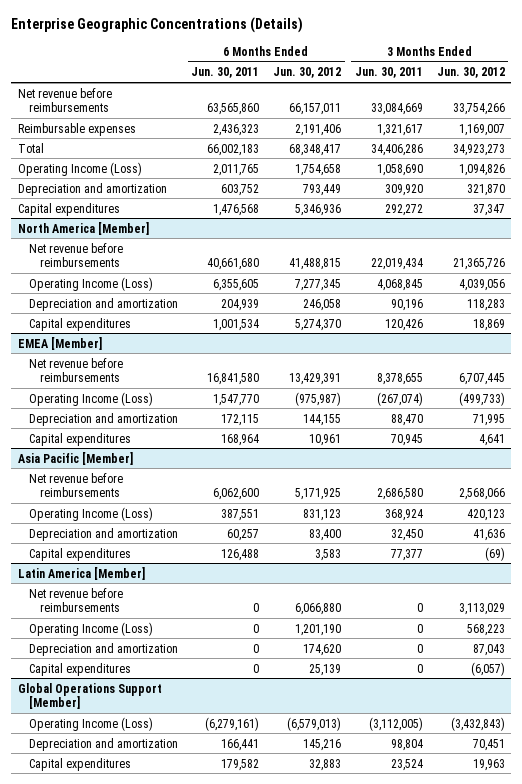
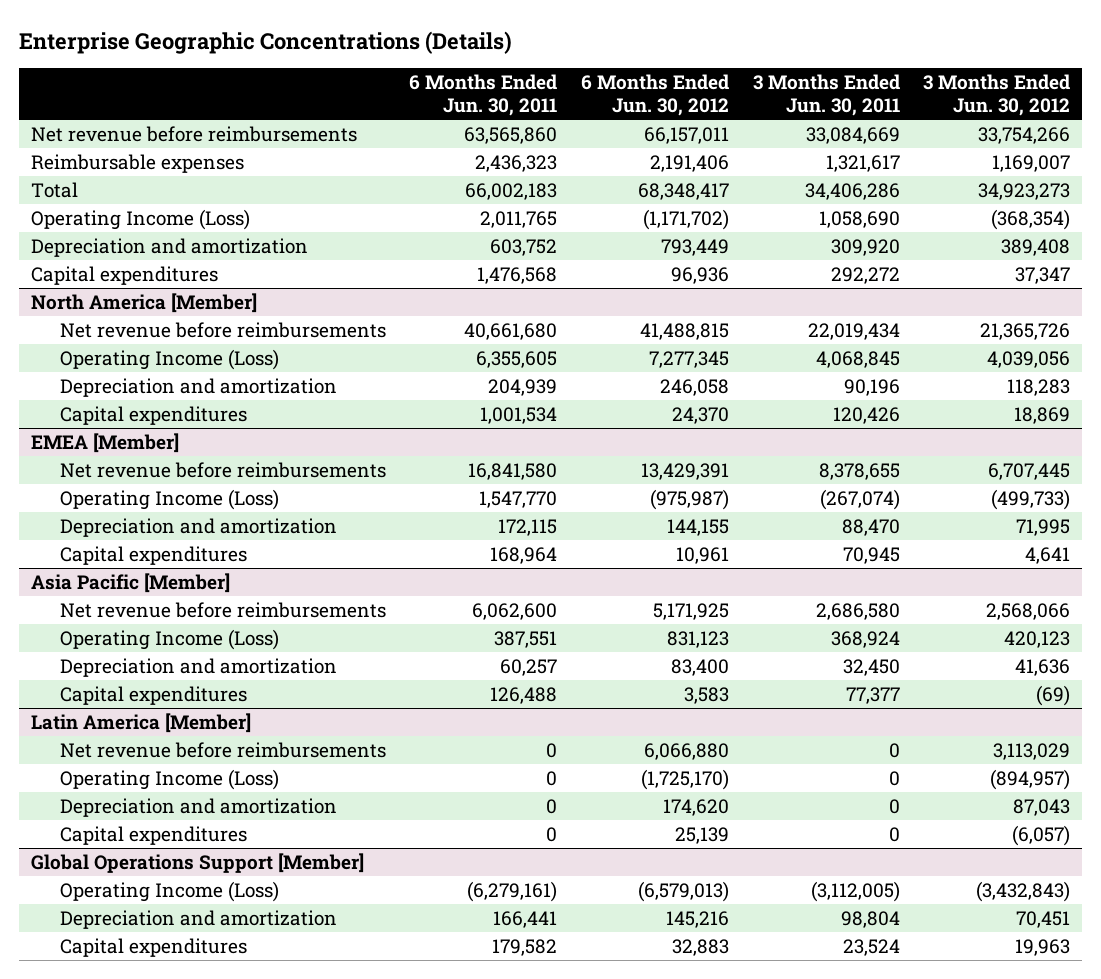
- Operating Income (Loss) | 2,011,765 | 1,754,658 | 1,058,690 | 1,094,826
- Depreciation and amortization | 603,752 | 793,449 | 309,920 | 321,870
- Capital expenditures | 1,476,568 | 5,346,936 | 292,272 | 37,347
+ Operating Income (Loss) | 2,011,765 | (1,171,702) | 1,058,690 | (368,354)
+ Depreciation and amortization | 603,752 | 793,449 | 309,920 | 389,408
+ Capital expenditures | 1,476,568 | 96,936 | 292,272 | 37,347
@ North America [Member]
- Capital expenditures | 1,001,534 | 5,274,370 | 120,426 | 18,869
+ Capital expenditures | 1,001,534 | 24,370 | 120,426 | 18,869
@ Latin America [Member]
- Operating Income (Loss) | 0 | 1,201,190 | 0 | 568,223
+ Operating Income (Loss) | 0 | (1,725,170) | 0 | (894,957)

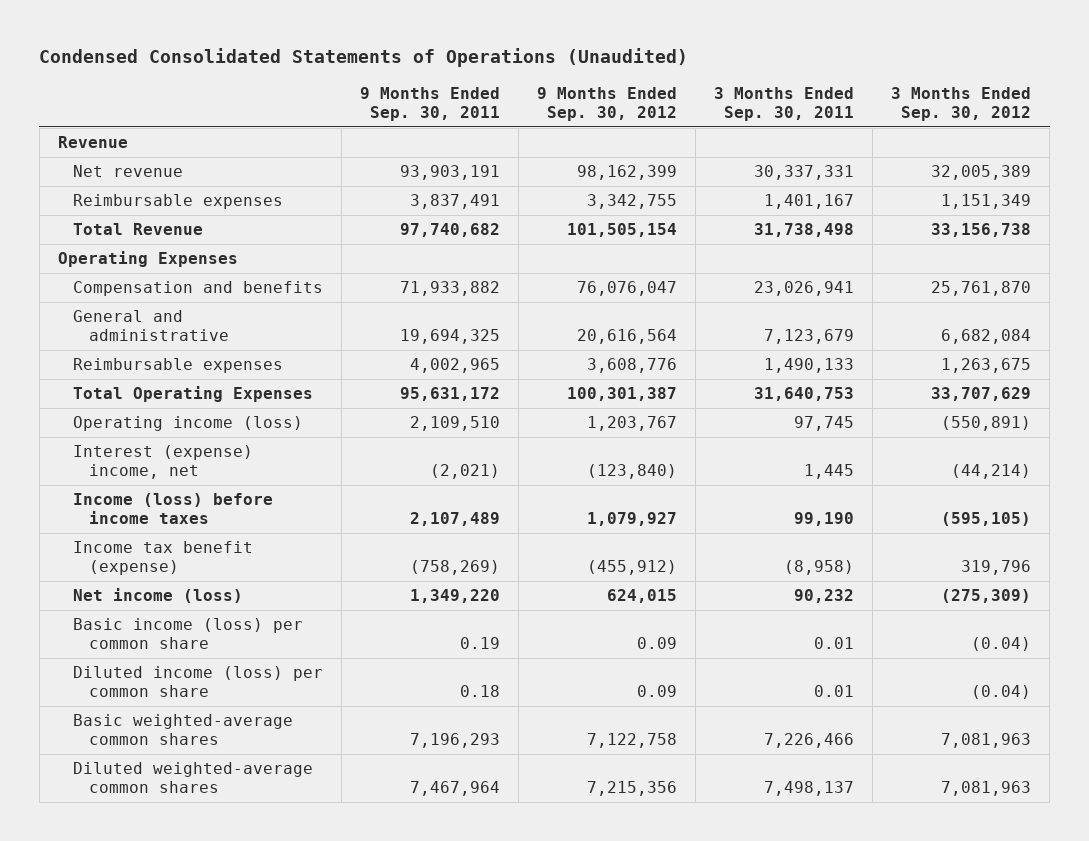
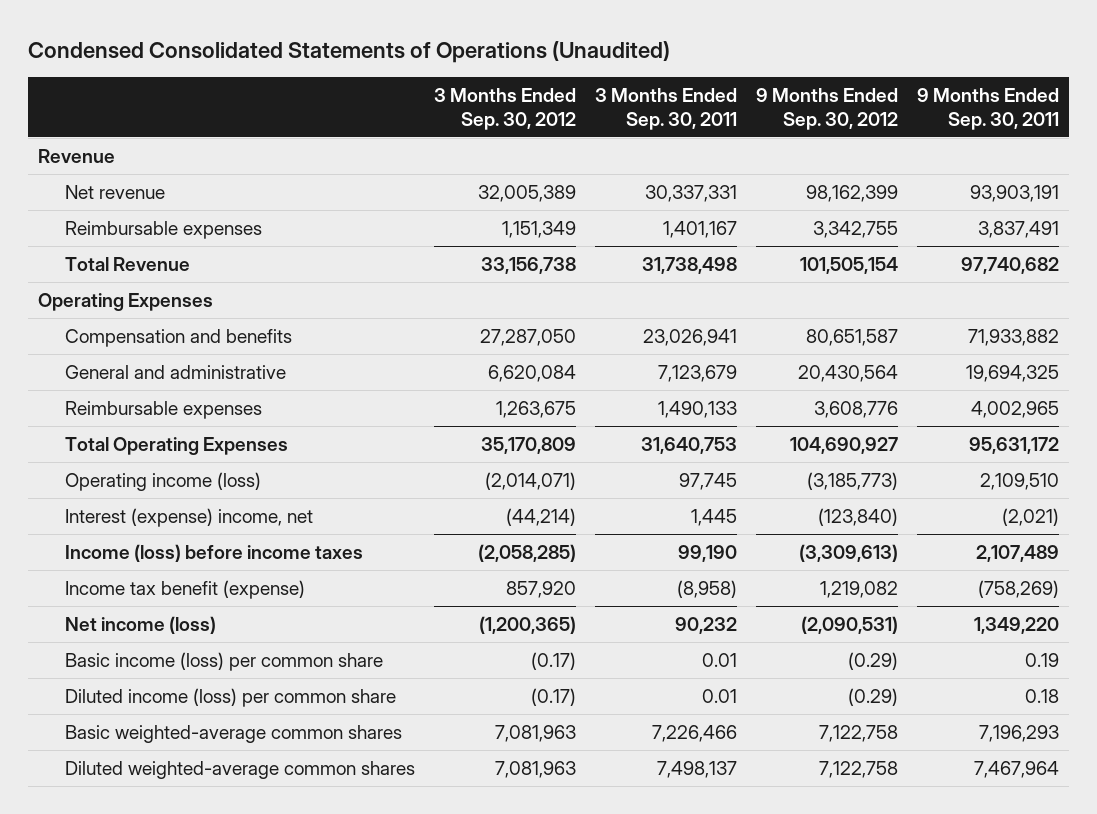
- | 9 Months Ended Sep. 30, 2011 | 9 Months Ended Sep. 30, 2012 | 3 Months Ended Sep. 30, 2011 | 3 Months Ended Sep. 30, 2012
+ | 3 Months Ended Sep. 30, 2012 | 3 Months Ended Sep. 30, 2011 | 9 Months Ended Sep. 30, 2012 | 9 Months Ended Sep. 30, 2011
- Compensation and benefits | 71,933,882 | 76,076,047 | 23,026,941 | 25,761,870
- General and administrative | 19,694,325 | 20,616,564 | 7,123,679 | 6,682,084
+ Compensation and benefits | 27,287,050 | 23,026,941 | 80,651,587 | 71,933,882
+ General and administrative | 6,620,084 | 7,123,679 | 20,430,564 | 19,694,325
- Total Operating Expenses | 95,631,172 | 100,301,387 | 31,640,753 | 33,707,629
- Operating income (loss) | 2,109,510 | 1,203,767 | 97,745 | (550,891)
+ Total Operating Expenses | 35,170,809 | 31,640,753 | 104,690,927 | 95,631,172
+ Operating income (loss) | (2,014,071) | 97,745 | (3,185,773) | 2,109,510
- Income (loss) before income taxes | 2,107,489 | 1,079,927 | 99,190 | (595,105)
- Income tax benefit (expense) | (758,269) | (455,912) | (8,958) | 319,796
- Net income (loss) | 1,349,220 | 624,015 | 90,232 | (275,309)
- Basic income (loss) per common share | 0.19 | 0.09 | 0.01 | (0.04)
- Diluted income (loss) per common share | 0.18 | 0.09 | 0.01 | (0.04)
+ Income (loss) before income taxes | (2,058,285) | 99,190 | (3,309,613) | 2,107,489
+ Income tax benefit (expense) | 857,920 | (8,958) | 1,219,082 | (758,269)
+ Net income (loss) | (1,200,365) | 90,232 | (2,090,531) | 1,349,220
+ Basic income (loss) per common share | (0.17) | 0.01 | (0.29) | 0.19
+ Diluted income (loss) per common share | (0.17) | 0.01 | (0.29) | 0.18
- Diluted weighted-average common shares | 7,467,964 | 7,215,356 | 7,498,137 | 7,081,963
+ Diluted weighted-average common shares | 7,081,963 | 7,498,137 | 7,122,758 | 7,467,964

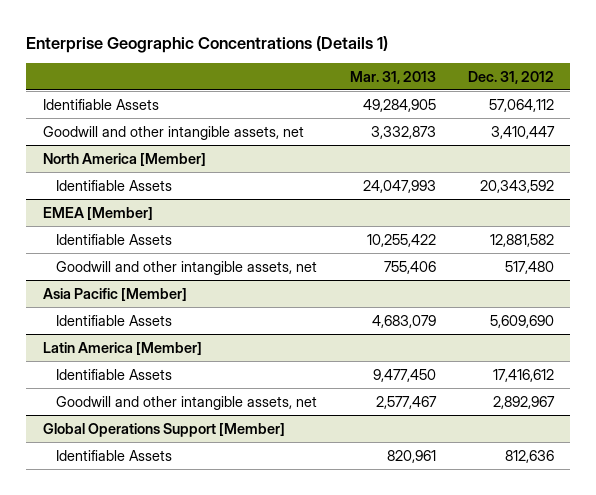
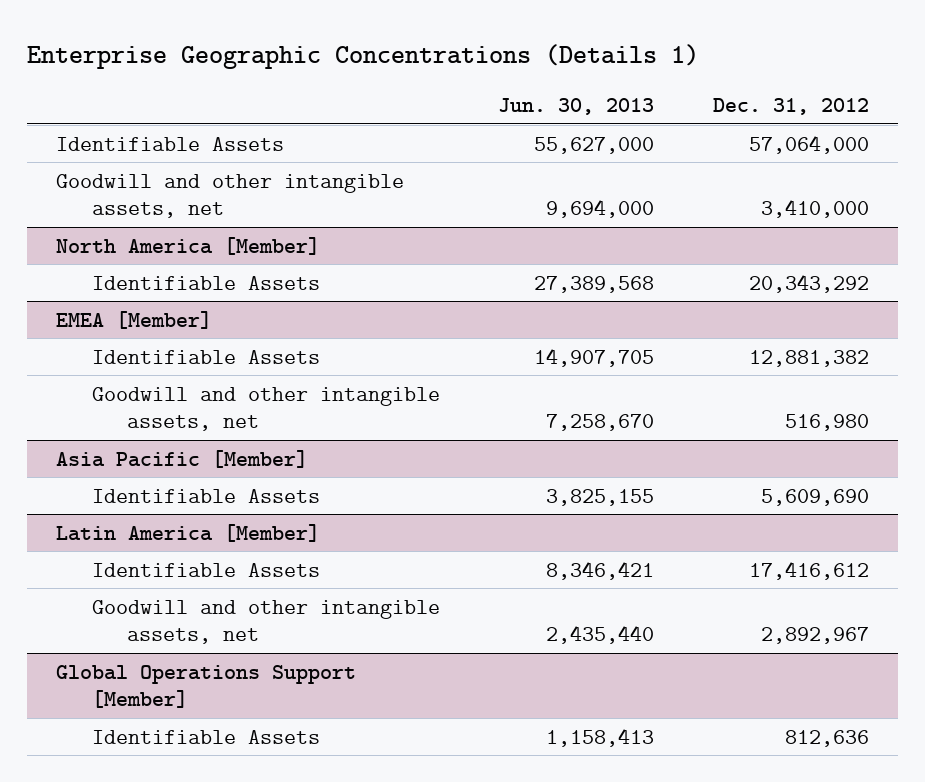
- | Mar. 31, 2013 | Dec. 31, 2012
+ | Jun. 30, 2013 | Dec. 31, 2012
- Identifiable Assets | 49,284,905 | 57,064,112
- Goodwill and other intangible assets, net | 3,332,873 | 3,410,447
+ Identifiable Assets | 55,627,000 | 57,064,000
+ Goodwill and other intangible assets, net | 9,694,000 | 3,410,000
@ North America [Member]
- Identifiable Assets | 24,047,993 | 20,343,592
+ Identifiable Assets | 27,389,568 | 20,343,292
@ EMEA [Member]
- Identifiable Assets | 10,255,422 | 12,881,582
- Goodwill and other intangible assets, net | 755,406 | 517,480
+ Identifiable Assets | 14,907,705 | 12,881,382
+ Goodwill and other intangible assets, net | 7,258,670 | 516,980

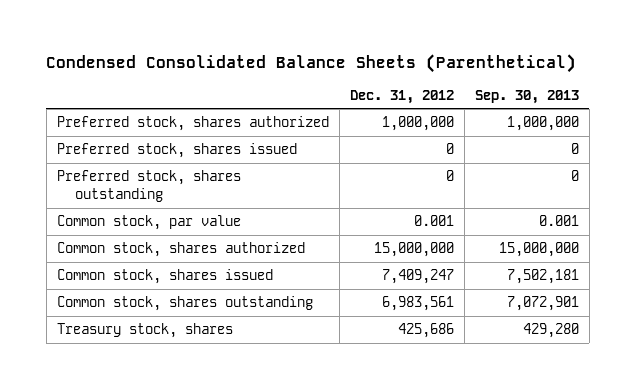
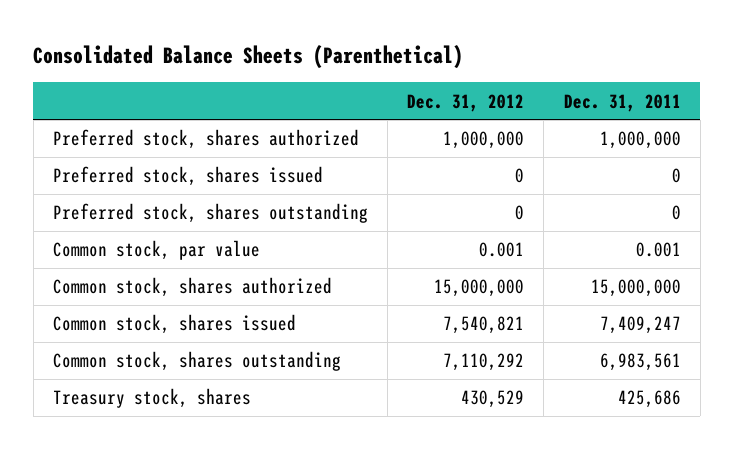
- Condensed Consolidated Balance Sheets (Parenthetical)
+ Consolidated Balance Sheets (Parenthetical)
- | Dec. 31, 2012 | Sep. 30, 2013
+ | Dec. 31, 2012 | Dec. 31, 2011
- Common stock, shares issued | 7,409,247 | 7,502,181
- Common stock, shares outstanding | 6,983,561 | 7,072,901
- Treasury stock, shares | 425,686 | 429,280
+ Common stock, shares issued | 7,540,821 | 7,409,247
+ Common stock, shares outstanding | 7,110,292 | 6,983,561
+ Treasury stock, shares | 430,529 | 425,686

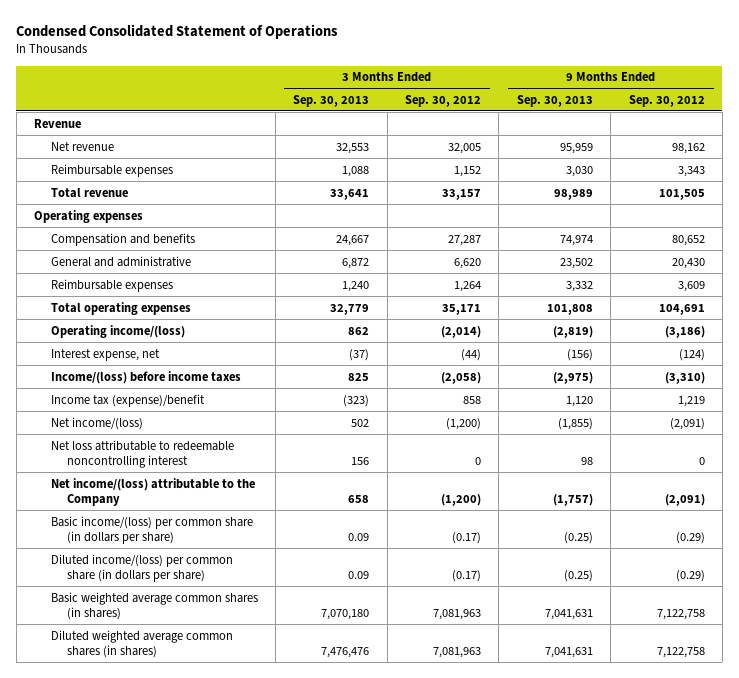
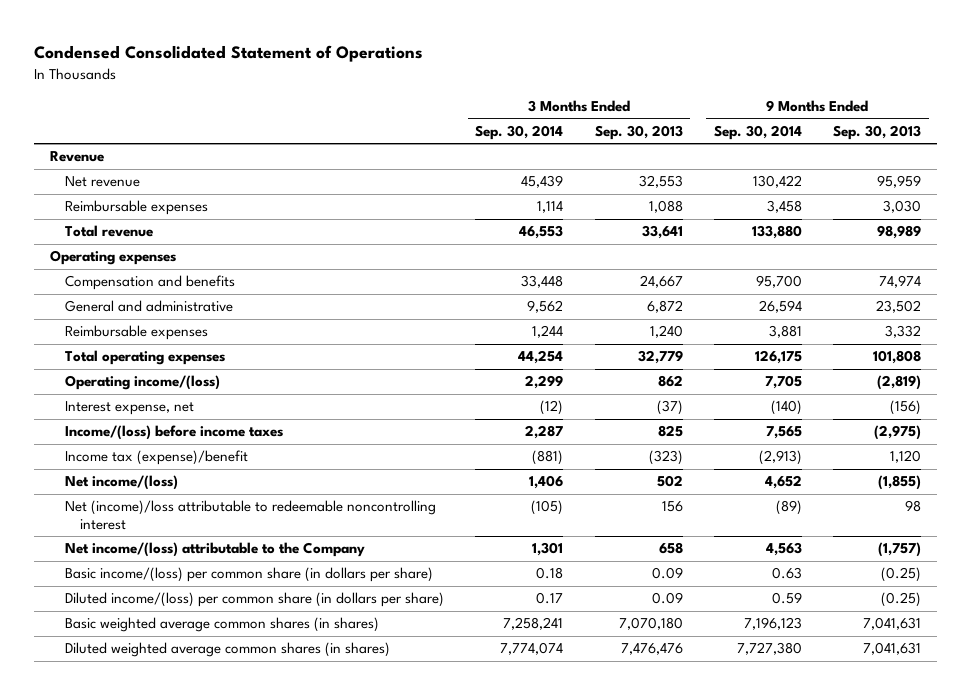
- | 3 Months Ended Sep. 30, 2013 | 3 Months Ended Sep. 30, 2012 | 9 Months Ended Sep. 30, 2013 | 9 Months Ended Sep. 30, 2012
+ | 3 Months Ended Sep. 30, 2014 | 3 Months Ended Sep. 30, 2013 | 9 Months Ended Sep. 30, 2014 | 9 Months Ended Sep. 30, 2013
- Net loss attributable to redeemable noncontrolling interest | 156 | 0 | 98 | 0
+ Net (income)/loss attributable to redeemable noncontrolling interest | (105) | 156 | (89) | 98

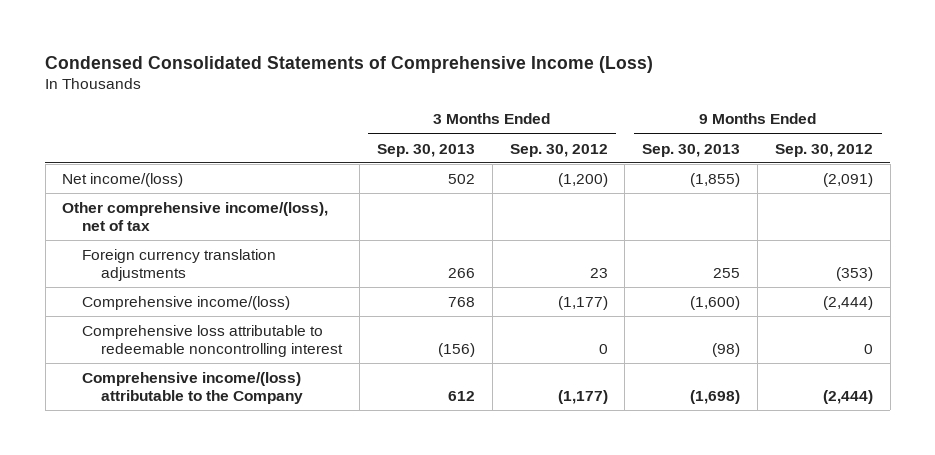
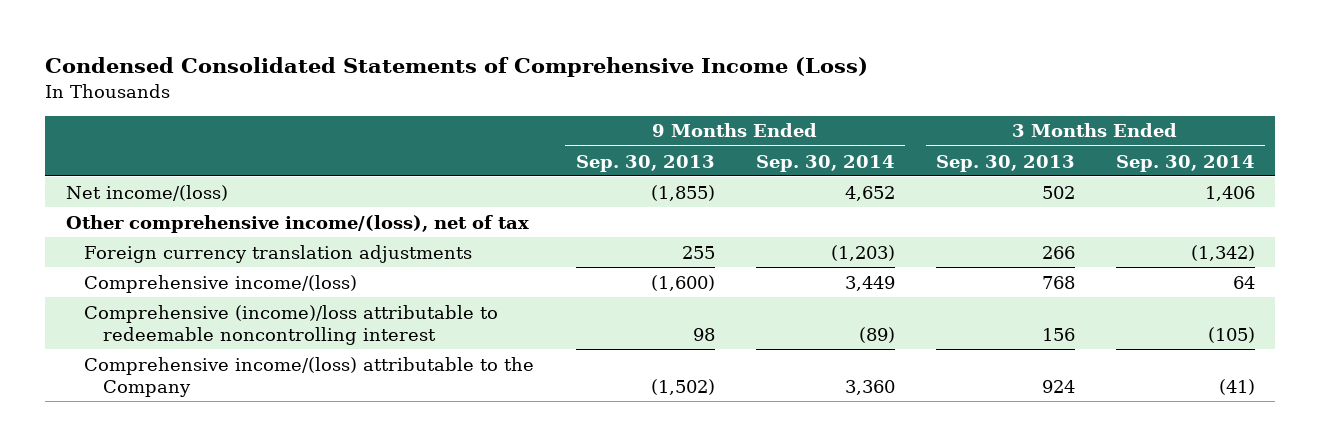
- | 3 Months Ended Sep. 30, 2013 | 3 Months Ended Sep. 30, 2012 | 9 Months Ended Sep. 30, 2013 | 9 Months Ended Sep. 30, 2012
+ | 9 Months Ended Sep. 30, 2013 | 9 Months Ended Sep. 30, 2014 | 3 Months Ended Sep. 30, 2013 | 3 Months Ended Sep. 30, 2014
- Comprehensive loss attributable to redeemable noncontrolling interest | (156) | 0 | (98) | 0
- Comprehensive income/(loss) attributable to the Company | 612 | (1,177) | (1,698) | (2,444)
+ Comprehensive (income)/loss attributable to redeemable noncontrolling interest | 98 | (89) | 156 | (105)
+ Comprehensive income/(loss) attributable to the Company | (1,502) | 3,360 | 924 | (41)

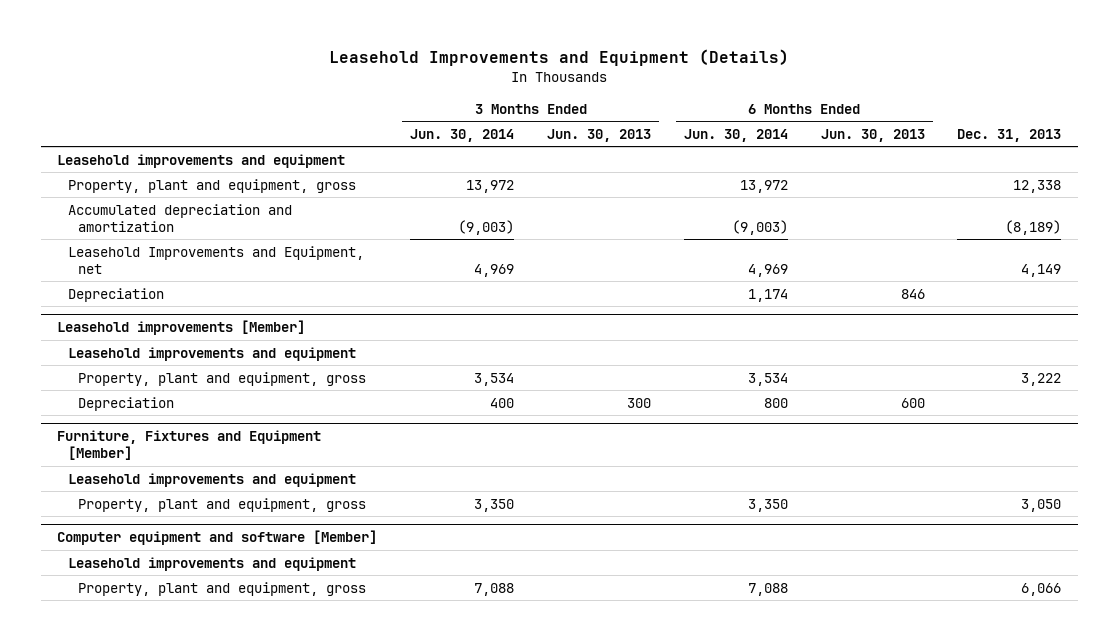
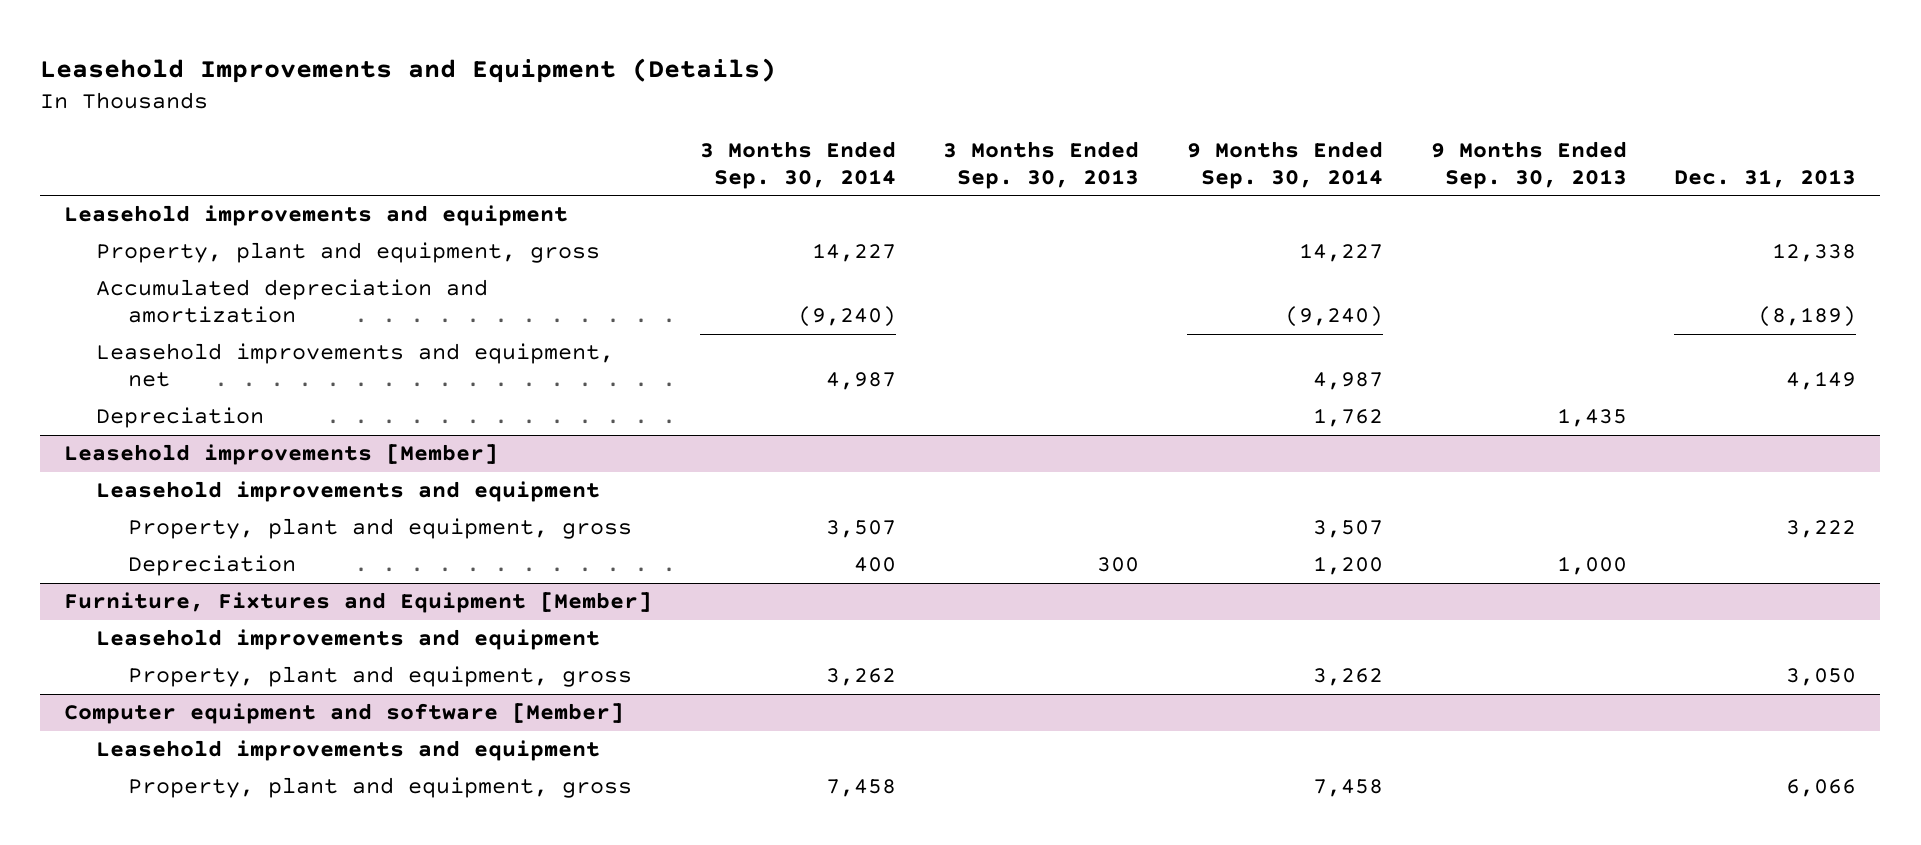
- | 3 Months Ended Jun. 30, 2014 | 3 Months Ended Jun. 30, 2013 | 6 Months Ended Jun. 30, 2014 | 6 Months Ended Jun. 30, 2013 | Dec. 31, 2013
+ | 3 Months Ended Sep. 30, 2014 | 3 Months Ended Sep. 30, 2013 | 9 Months Ended Sep. 30, 2014 | 9 Months Ended Sep. 30, 2013 | Dec. 31, 2013
- Leasehold Improvements and Equipment, net | 4,969 | | 4,969 | | 4,149
+ Leasehold improvements and equipment, net | 4,987 | | 4,987 | | 4,149

